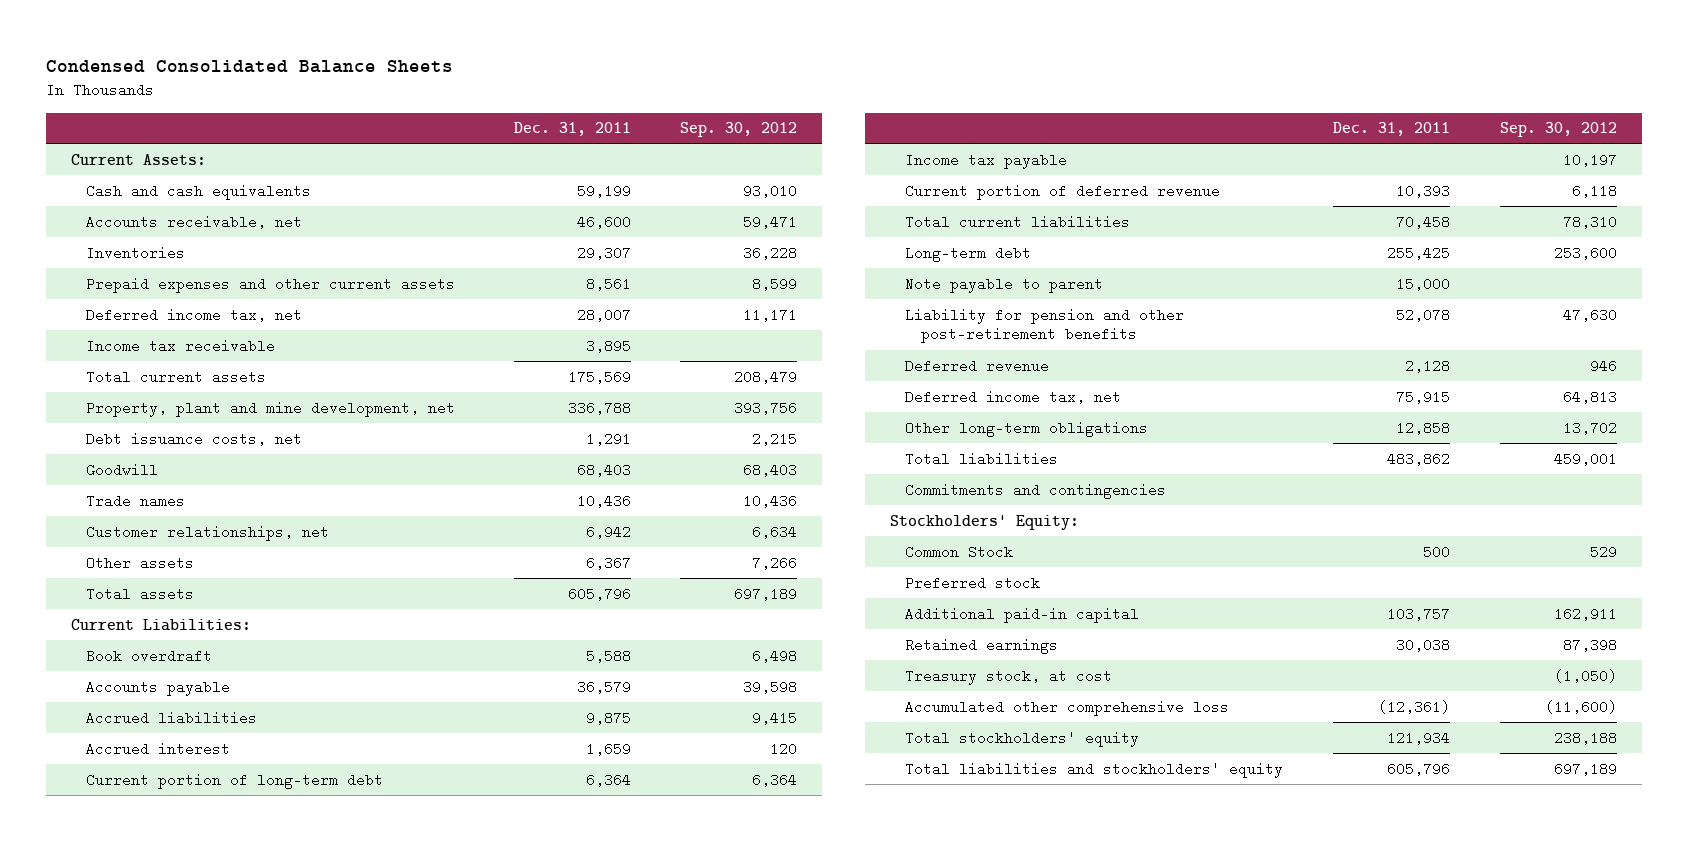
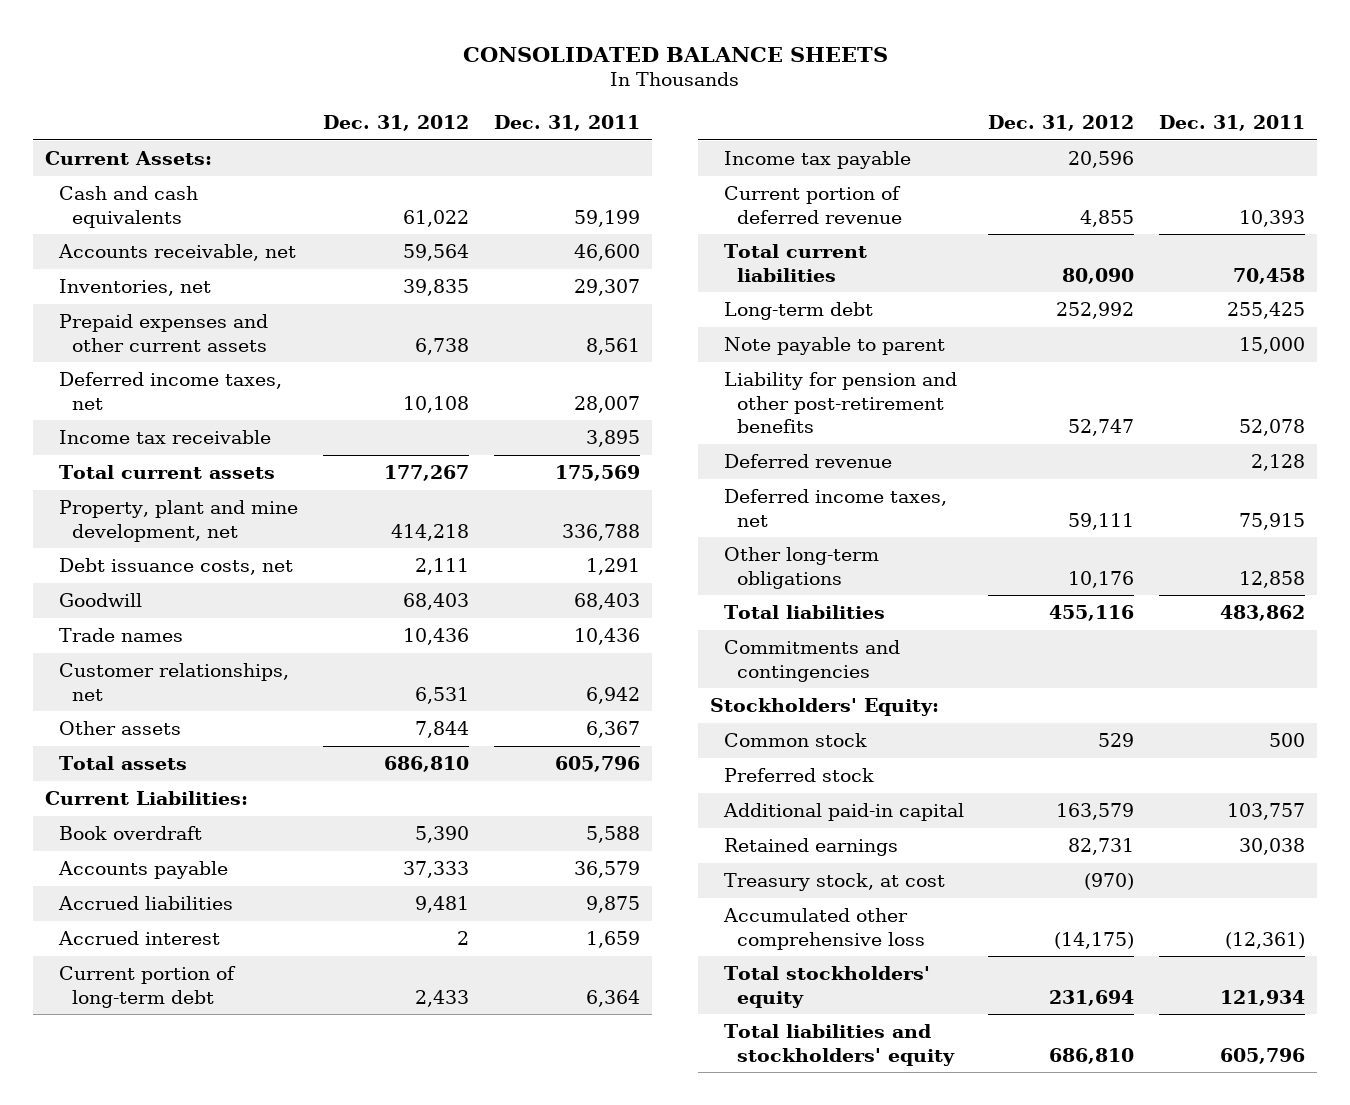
- Condensed Consolidated Balance Sheets
+ CONSOLIDATED BALANCE SHEETS
- | Dec. 31, 2011 | Sep. 30, 2012
+ | Dec. 31, 2012 | Dec. 31, 2011
- Inventories | 29,307 | 36,228
+ Inventories, net | 39,835 | 29,307
- Deferred income tax, net | 28,007 | 11,171
+ Deferred income taxes, net | 10,108 | 28,007
- Deferred income tax, net | 75,915 | 64,813
+ Deferred income taxes, net | 59,111 | 75,915
- Common Stock | 500 | 529
+ Common stock | 529 | 500

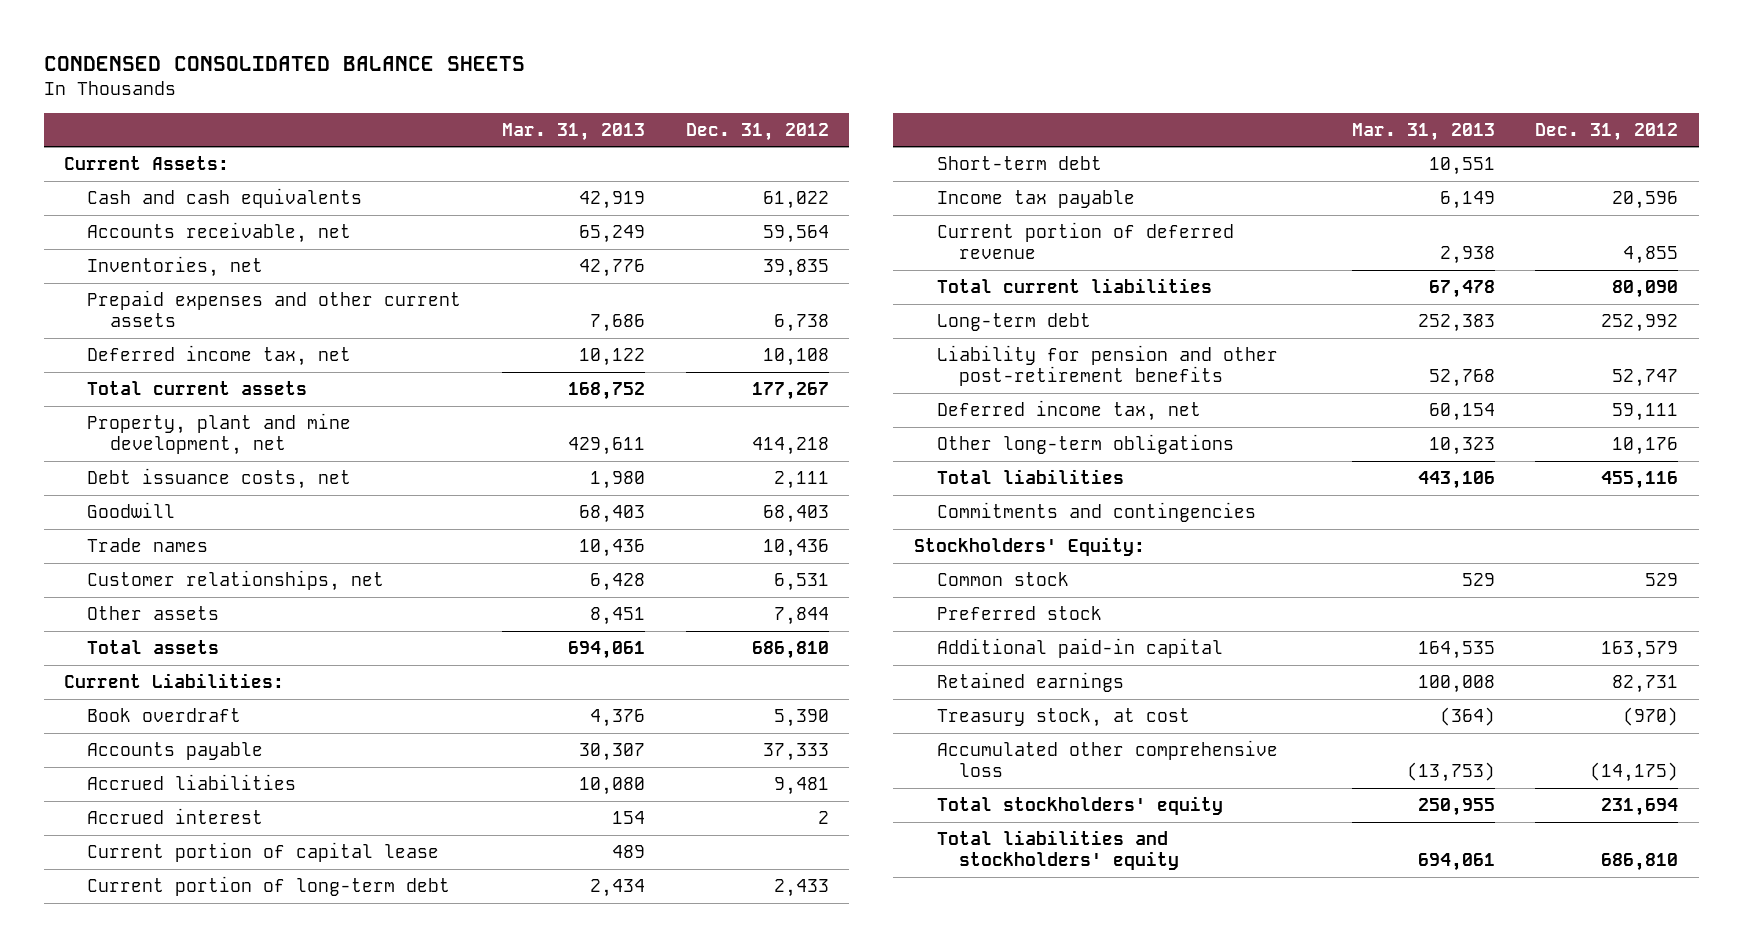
- CONSOLIDATED BALANCE SHEETS
+ CONDENSED CONSOLIDATED BALANCE SHEETS
- | Dec. 31, 2012 | Dec. 31, 2011
+ | Mar. 31, 2013 | Dec. 31, 2012
- Deferred income taxes, net | 10,108 | 28,007
- Income tax receivable | | 3,895
+ Deferred income tax, net | 10,122 | 10,108
+ Current portion of capital lease | 489 |
+ Short-term debt | 10,551 |
- Note payable to parent | | 15,000
- Deferred revenue | | 2,128
- Deferred income taxes, net | 59,111 | 75,915
+ Deferred income tax, net | 60,154 | 59,111

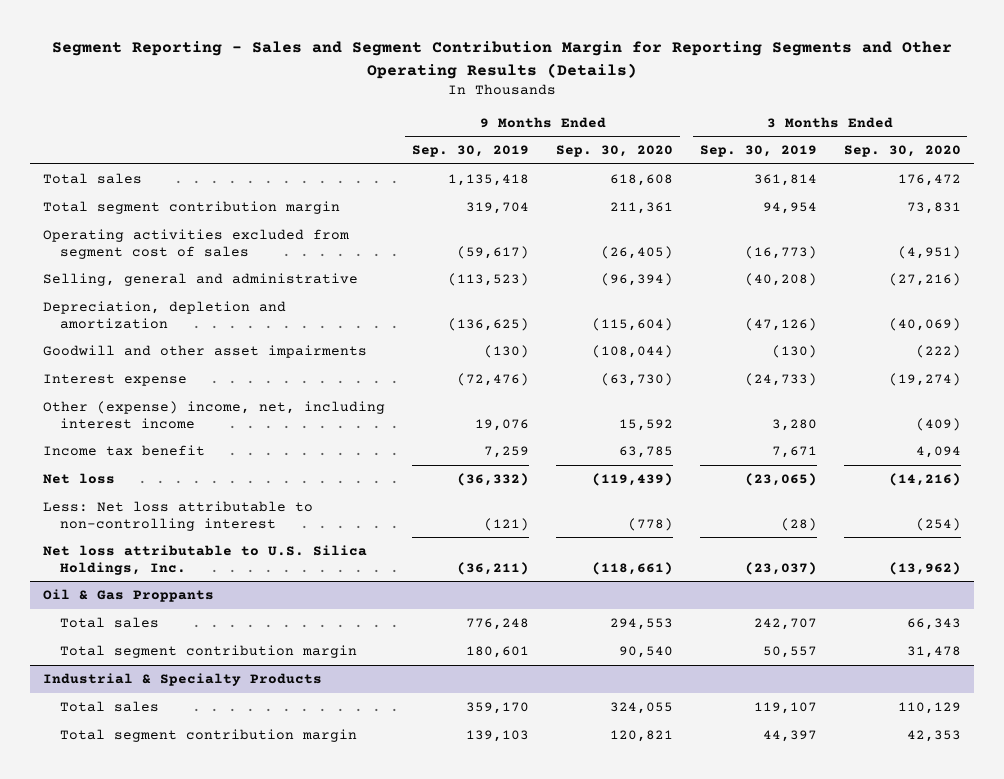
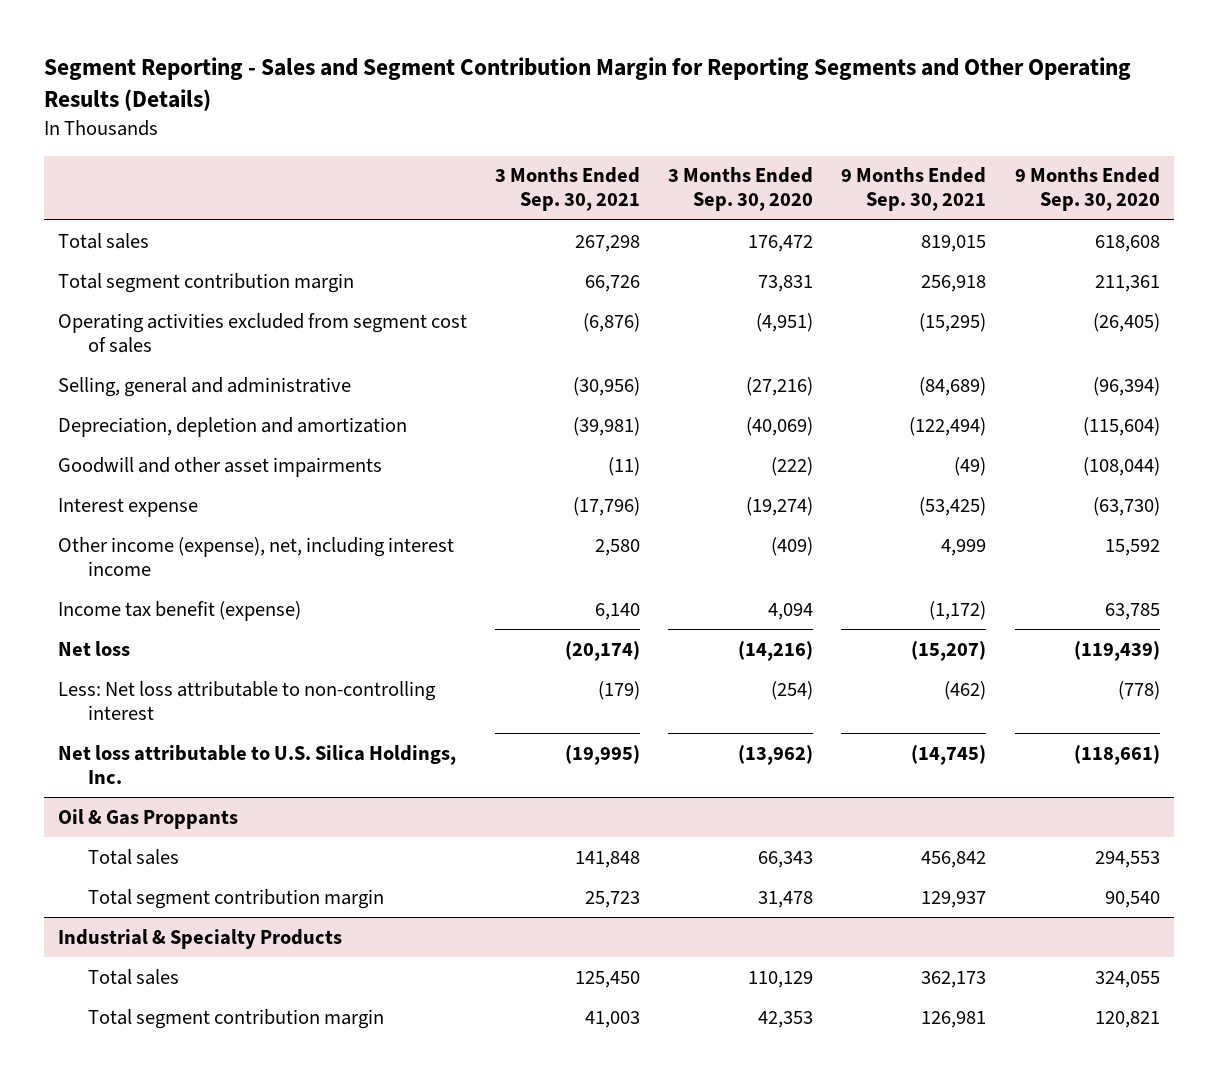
- | 9 Months Ended Sep. 30, 2019 | 9 Months Ended Sep. 30, 2020 | 3 Months Ended Sep. 30, 2019 | 3 Months Ended Sep. 30, 2020
+ | 3 Months Ended Sep. 30, 2021 | 3 Months Ended Sep. 30, 2020 | 9 Months Ended Sep. 30, 2021 | 9 Months Ended Sep. 30, 2020
- Other (expense) income, net, including interest income | 19,076 | 15,592 | 3,280 | (409)
- Income tax benefit | 7,259 | 63,785 | 7,671 | 4,094
+ Other income (expense), net, including interest income | 2,580 | (409) | 4,999 | 15,592
+ Income tax benefit (expense) | 6,140 | 4,094 | (1,172) | 63,785

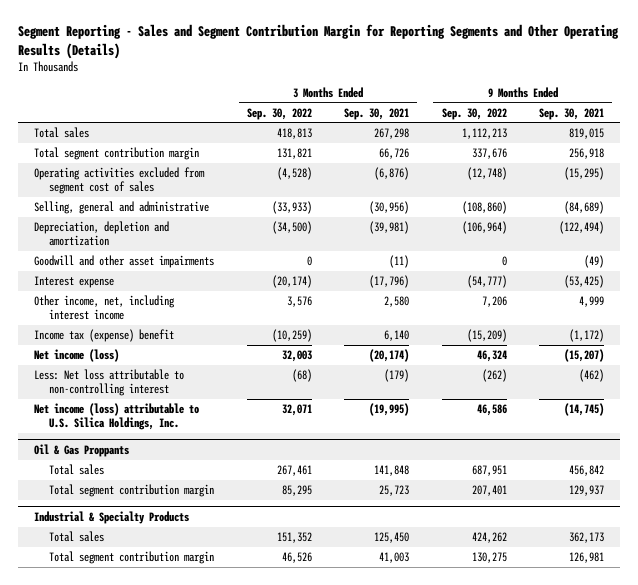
- | 3 Months Ended Sep. 30, 2021 | 3 Months Ended Sep. 30, 2020 | 9 Months Ended Sep. 30, 2021 | 9 Months Ended Sep. 30, 2020
+ | 3 Months Ended Sep. 30, 2022 | 3 Months Ended Sep. 30, 2021 | 9 Months Ended Sep. 30, 2022 | 9 Months Ended Sep. 30, 2021
- Other income (expense), net, including interest income | 2,580 | (409) | 4,999 | 15,592
- Income tax benefit (expense) | 6,140 | 4,094 | (1,172) | 63,785
- Net loss | (20,174) | (14,216) | (15,207) | (119,439)
+ Other income, net, including interest income | 3,576 | 2,580 | 7,206 | 4,999
+ Income tax (expense) benefit | (10,259) | 6,140 | (15,209) | (1,172)
+ Net income (loss) | 32,003 | (20,174) | 46,324 | (15,207)
- Net loss attributable to U.S. Silica Holdings, Inc. | (19,995) | (13,962) | (14,745) | (118,661)
+ Net income (loss) attributable to U.S. Silica Holdings, Inc. | 32,071 | (19,995) | 46,586 | (14,745)

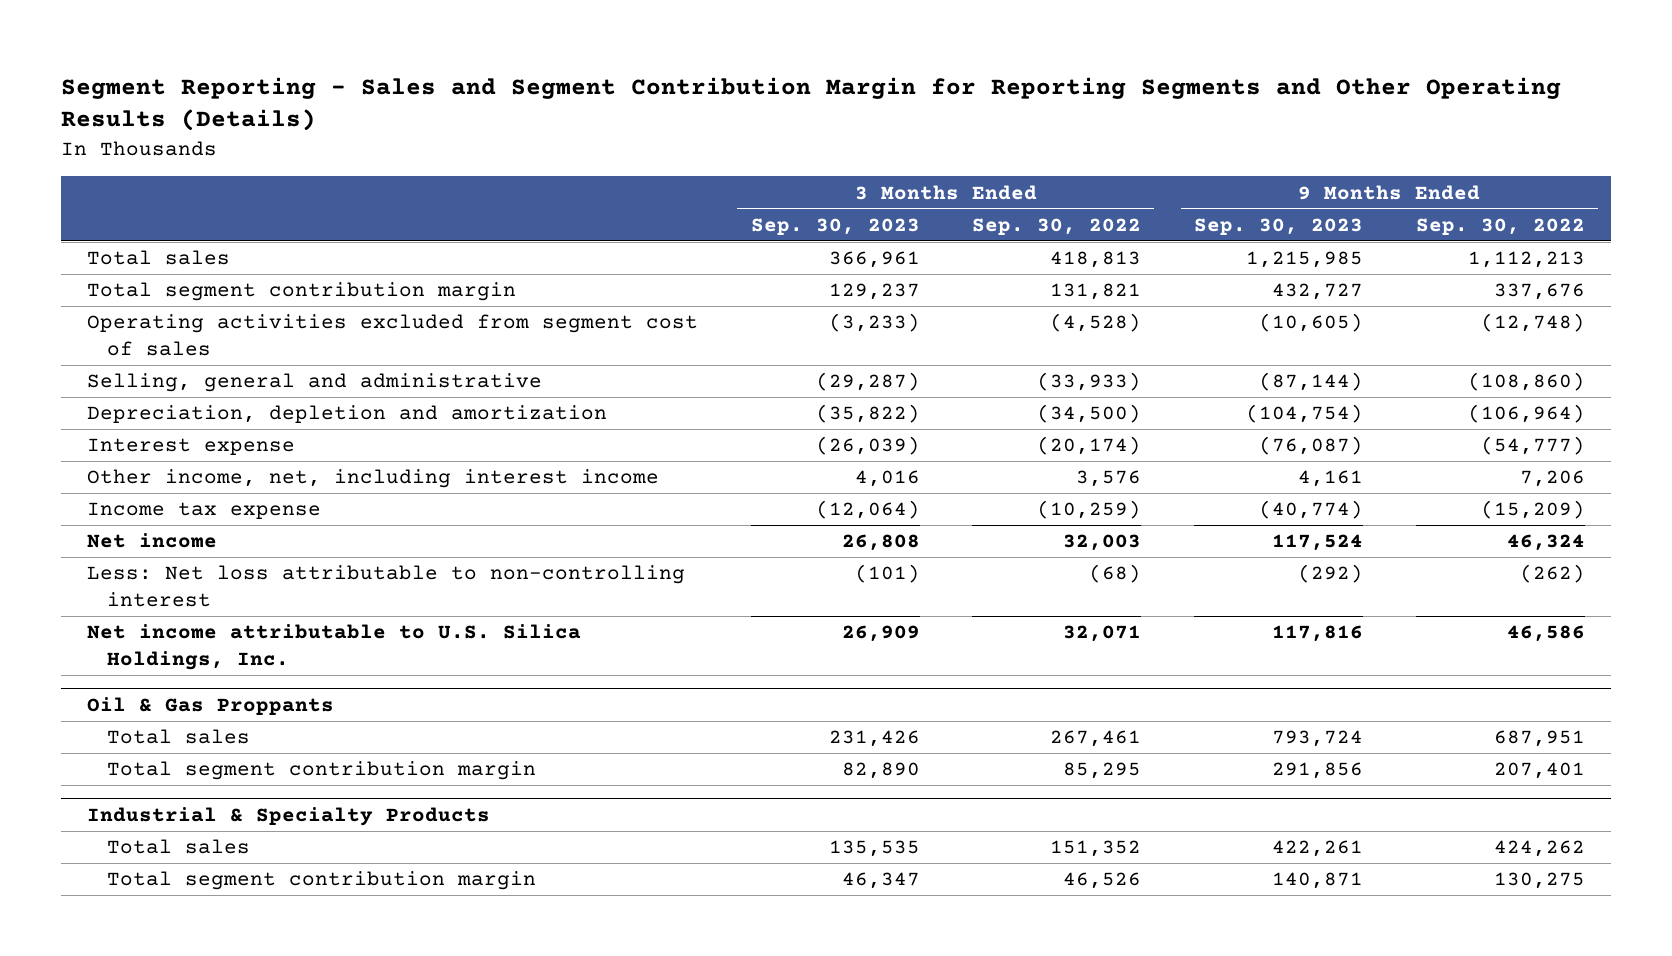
- | 3 Months Ended Sep. 30, 2022 | 3 Months Ended Sep. 30, 2021 | 9 Months Ended Sep. 30, 2022 | 9 Months Ended Sep. 30, 2021
+ | 3 Months Ended Sep. 30, 2023 | 3 Months Ended Sep. 30, 2022 | 9 Months Ended Sep. 30, 2023 | 9 Months Ended Sep. 30, 2022
- Goodwill and other asset impairments | 0 | (11) | 0 | (49)
- Income tax (expense) benefit | (10,259) | 6,140 | (15,209) | (1,172)
- Net income (loss) | 32,003 | (20,174) | 46,324 | (15,207)
+ Income tax expense | (12,064) | (10,259) | (40,774) | (15,209)
+ Net income | 26,808 | 32,003 | 117,524 | 46,324
- Net income (loss) attributable to U.S. Silica Holdings, Inc. | 32,071 | (19,995) | 46,586 | (14,745)
+ Net income attributable to U.S. Silica Holdings, Inc. | 26,909 | 32,071 | 117,816 | 46,586

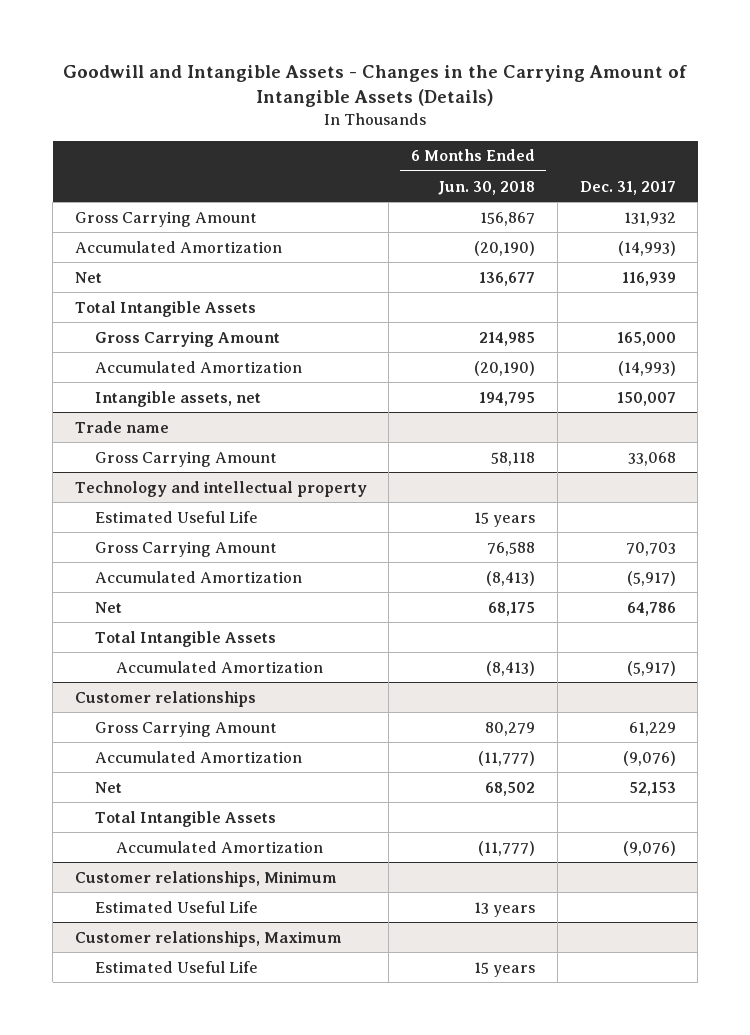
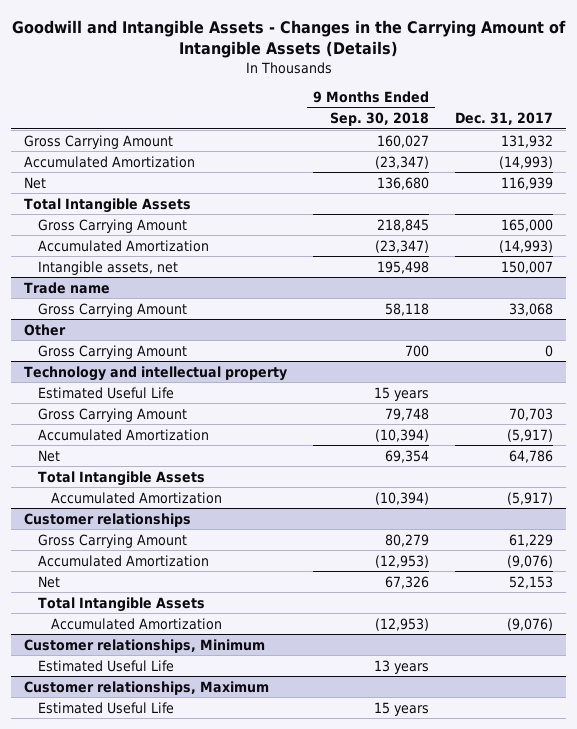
- | 6 Months Ended Jun. 30, 2018 | Dec. 31, 2017
+ | 9 Months Ended Sep. 30, 2018 | Dec. 31, 2017
+ Other
+ Gross Carrying Amount | 700 | 0

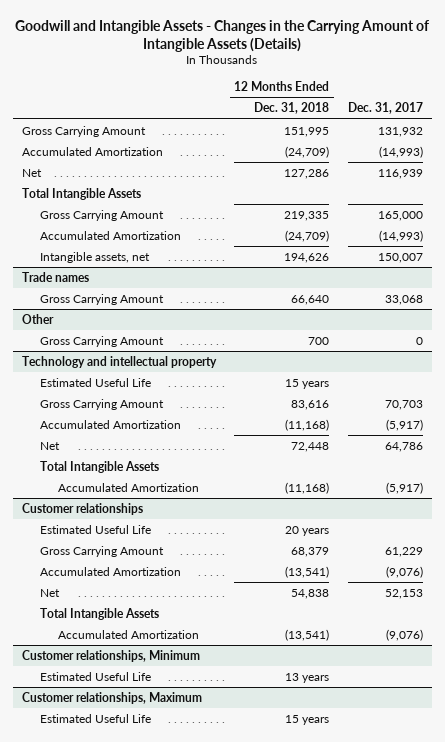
- | 9 Months Ended Sep. 30, 2018 | Dec. 31, 2017
+ | 12 Months Ended Dec. 31, 2018 | Dec. 31, 2017
- Trade name
+ Trade names
@ Customer relationships
+ Estimated Useful Life | 20 years |

